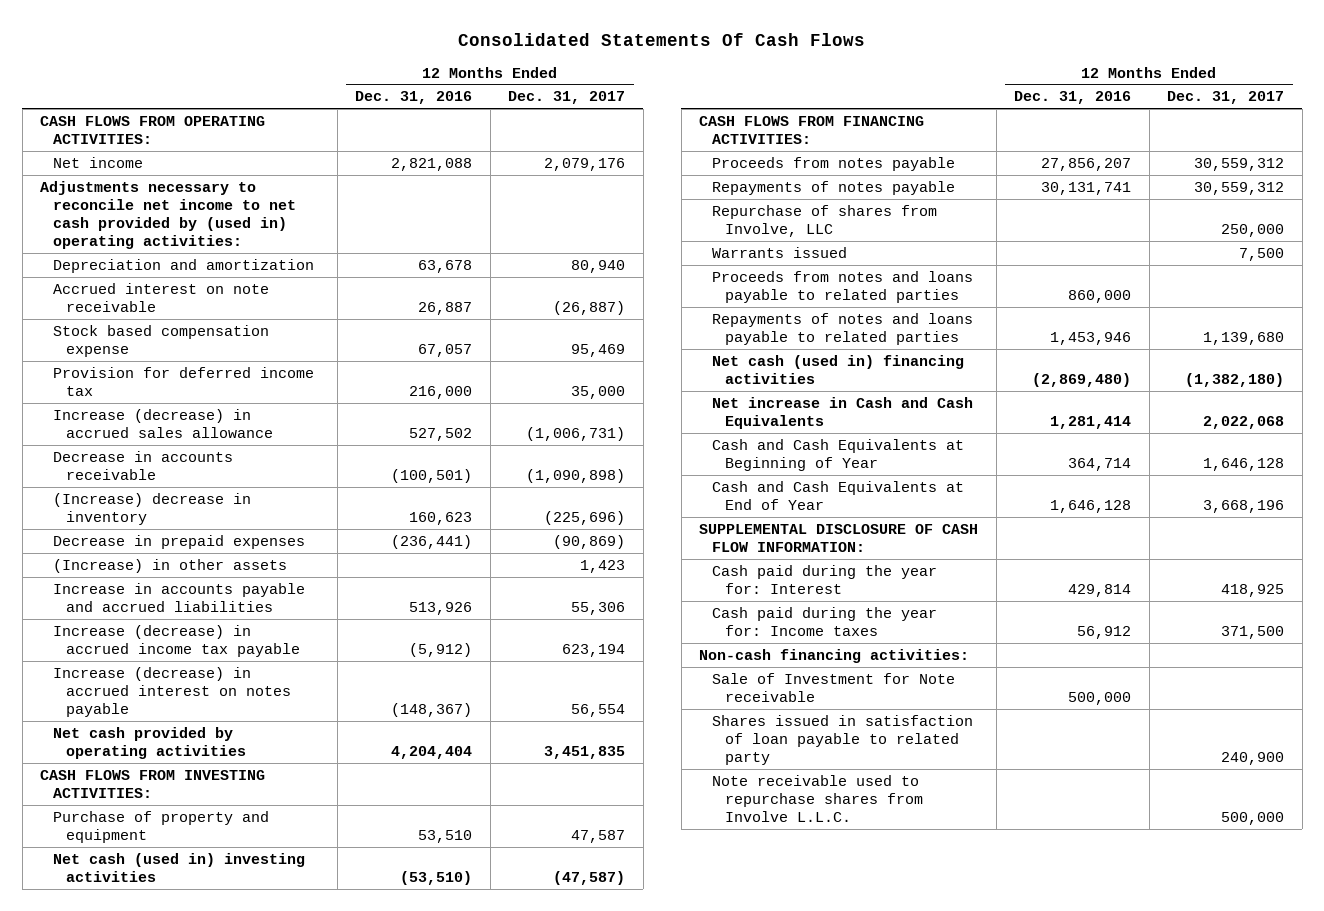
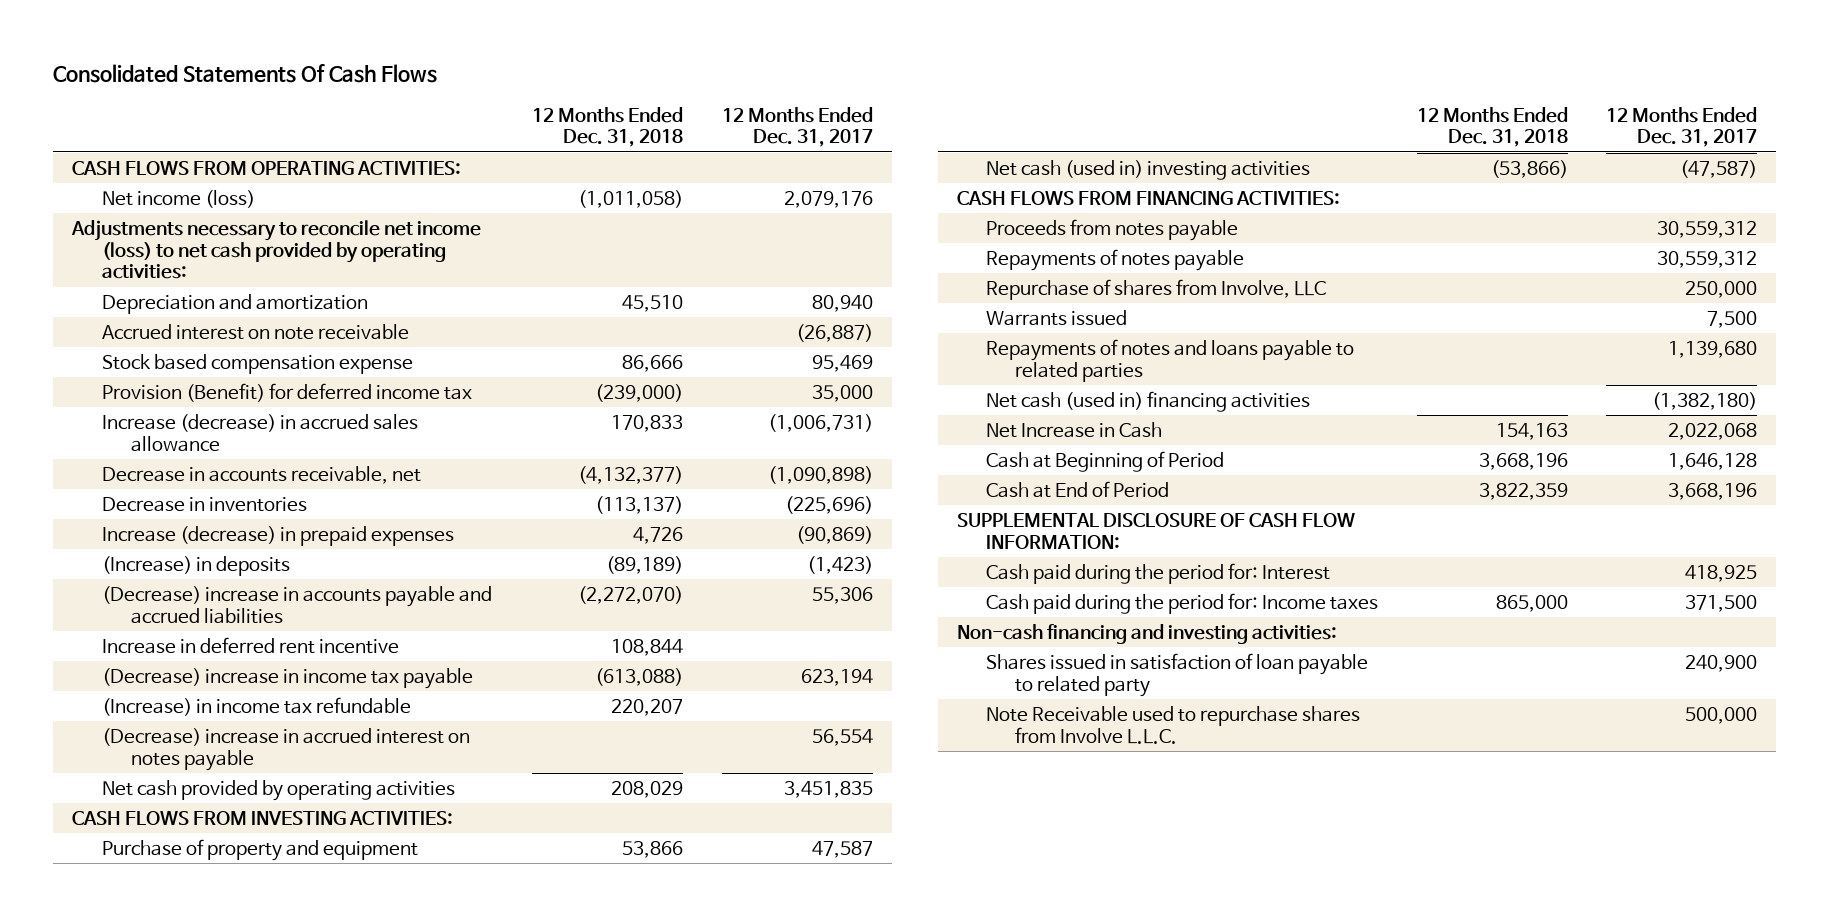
- | 12 Months Ended Dec. 31, 2016 | 12 Months Ended Dec. 31, 2017
+ | 12 Months Ended Dec. 31, 2018 | 12 Months Ended Dec. 31, 2017
- Net income | 2,821,088 | 2,079,176
- Adjustments necessary to reconcile net income to net cash provided by (used in) operating activities:
+ Net income (loss) | (1,011,058) | 2,079,176
+ Adjustments necessary to reconcile net income (loss) to net cash provided by operating activities:
- Provision for deferred income tax | 216,000 | 35,000
+ Provision (Benefit) for deferred income tax | (239,000) | 35,000
- Decrease in accounts receivable | (100,501) | (1,090,898)
- (Increase) decrease in inventory | 160,623 | (225,696)
- Decrease in prepaid expenses | (236,441) | (90,869)
- (Increase) in other assets | | 1,423
- Increase in accounts payable and accrued liabilities | 513,926 | 55,306
- Increase (decrease) in accrued income tax payable | (5,912) | 623,194
- Increase (decrease) in accrued interest on notes payable | (148,367) | 56,554
+ Decrease in accounts receivable, net | (4,132,377) | (1,090,898)
+ Decrease in inventories | (113,137) | (225,696)
+ Increase (decrease) in prepaid expenses | 4,726 | (90,869)
+ (Increase) in deposits | (89,189) | (1,423)
+ (Decrease) increase in accounts payable and accrued liabilities | (2,272,070) | 55,306
+ Increase in deferred rent incentive | 108,844 |
+ (Decrease) increase in income tax payable | (613,088) | 623,194
+ (Increase) in income tax refundable | 220,207 |
+ (Decrease) increase in accrued interest on notes payable | | 56,554
- Proceeds from notes and loans payable to related parties | 860,000 |
- Net increase in Cash and Cash Equivalents | 1,281,414 | 2,022,068
- Cash and Cash Equivalents at Beginning of Year | 364,714 | 1,646,128
- Cash and Cash Equivalents at End of Year | 1,646,128 | 3,668,196
+ Net Increase in Cash | 154,163 | 2,022,068
+ Cash at Beginning of Period | 3,668,196 | 1,646,128
+ Cash at End of Period | 3,822,359 | 3,668,196
- Cash paid during the year for: Interest | 429,814 | 418,925
- Cash paid during the year for: Income taxes | 56,912 | 371,500
- Non-cash financing activities:
- Sale of Investment for Note receivable | 500,000 |
+ Cash paid during the period for: Interest | | 418,925
+ Cash paid during the period for: Income taxes | 865,000 | 371,500
+ Non-cash financing and investing activities:
- Note receivable used to repurchase shares from Involve L.L.C. | | 500,000
+ Note Receivable used to repurchase shares from Involve L.L.C. | | 500,000

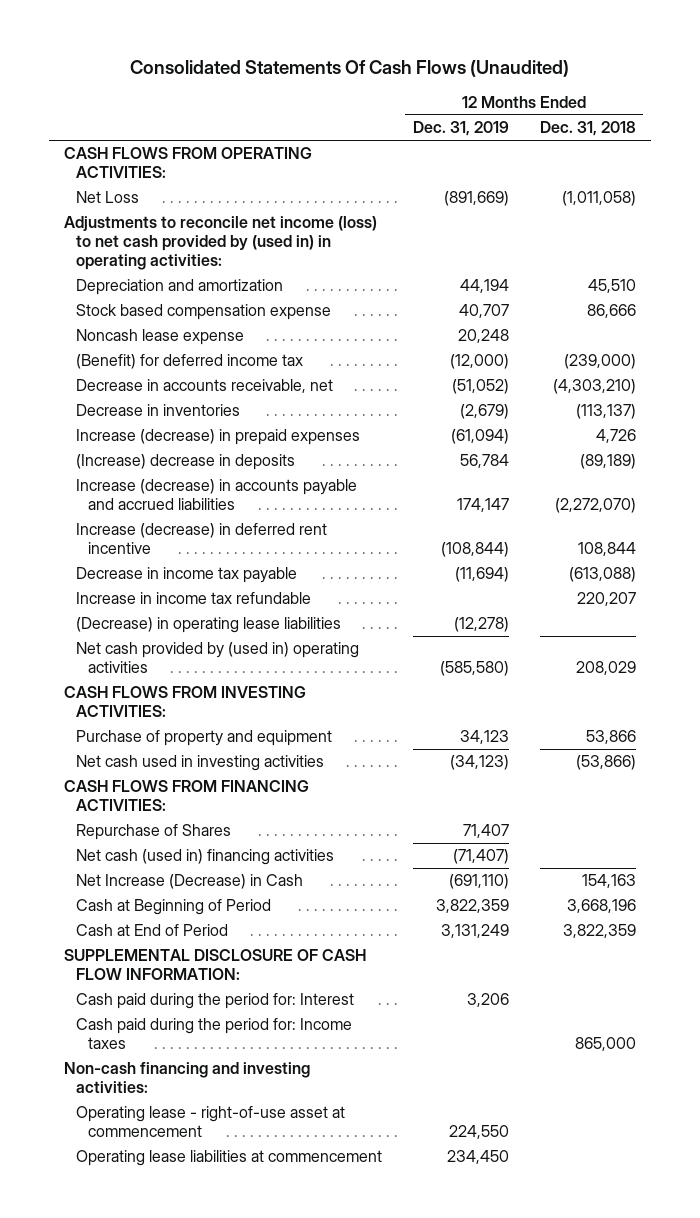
- Consolidated Statements Of Cash Flows
+ Consolidated Statements Of Cash Flows (Unaudited)
- | 12 Months Ended Dec. 31, 2018 | 12 Months Ended Dec. 31, 2017
+ | 12 Months Ended Dec. 31, 2019 | 12 Months Ended Dec. 31, 2018
- Net income (loss) | (1,011,058) | 2,079,176
- Adjustments necessary to reconcile net income (loss) to net cash provided by operating activities:
+ Net Loss | (891,669) | (1,011,058)
+ Adjustments to reconcile net income (loss) to net cash provided by (used in) in operating activities:
- Accrued interest on note receivable | | (26,887)
- Provision (Benefit) for deferred income tax | (239,000) | 35,000
- Increase (decrease) in accrued sales allowance | 170,833 | (1,006,731)
- Decrease in accounts receivable, net | (4,132,377) | (1,090,898)
+ Noncash lease expense | 20,248 |
+ (Benefit) for deferred income tax | (12,000) | (239,000)
+ Decrease in accounts receivable, net | (51,052) | (4,303,210)
- (Increase) in deposits | (89,189) | (1,423)
- (Decrease) increase in accounts payable and accrued liabilities | (2,272,070) | 55,306
- Increase in deferred rent incentive | 108,844 |
- (Decrease) increase in income tax payable | (613,088) | 623,194
- (Increase) in income tax refundable | 220,207 |
- (Decrease) increase in accrued interest on notes payable | | 56,554
- Net cash provided by operating activities | 208,029 | 3,451,835
+ (Increase) decrease in deposits | 56,784 | (89,189)
+ Increase (decrease) in accounts payable and accrued liabilities | 174,147 | (2,272,070)
+ Increase (decrease) in deferred rent incentive | (108,844) | 108,844
+ Decrease in income tax payable | (11,694) | (613,088)
+ Increase in income tax refundable | | 220,207
+ (Decrease) in operating lease liabilities | (12,278) |
+ Net cash provided by (used in) operating activities | (585,580) | 208,029
- Net cash (used in) investing activities | (53,866) | (47,587)
+ Net cash used in investing activities | (34,123) | (53,866)
- Proceeds from notes payable | | 30,559,312
- Repayments of notes payable | | 30,559,312
- Repurchase of shares from Involve, LLC | | 250,000
- Warrants issued | | 7,500
- Repayments of notes and loans payable to related parties | | 1,139,680
+ Repurchase of Shares | 71,407 |
- Net Increase in Cash | 154,163 | 2,022,068
+ Net Increase (Decrease) in Cash | (691,110) | 154,163
- Shares issued in satisfaction of loan payable to related party | | 240,900
- Note Receivable used to repurchase shares from Involve L.L.C. | | 500,000
+ Operating lease - right-of-use asset at commencement | 224,550 |
+ Operating lease liabilities at commencement | 234,450 |

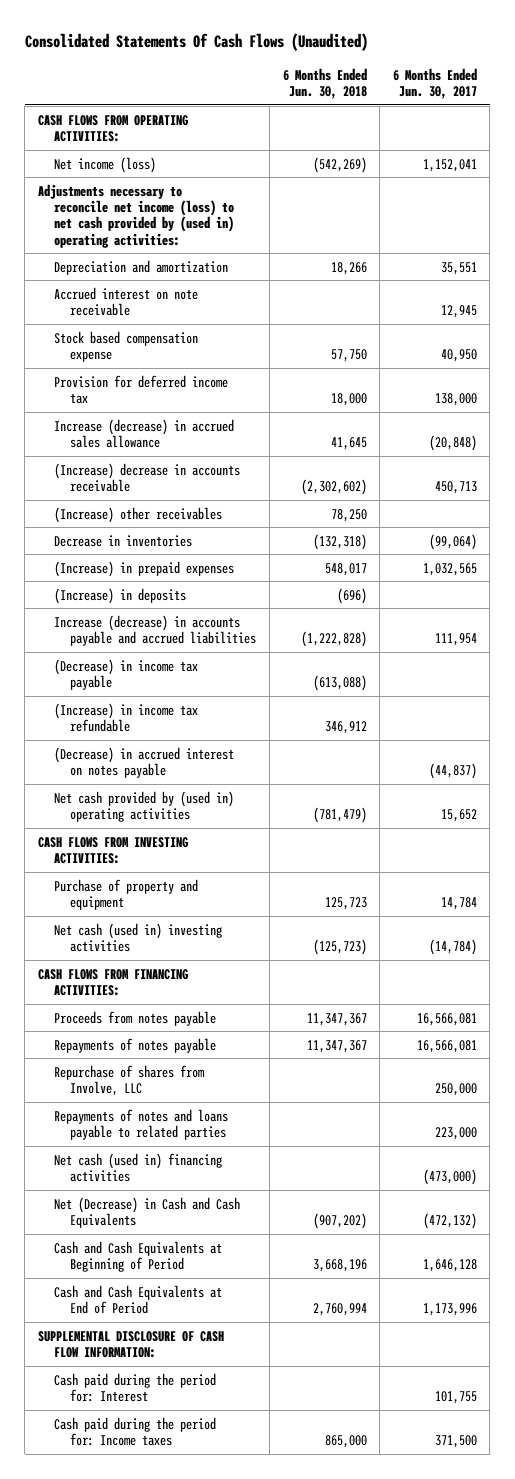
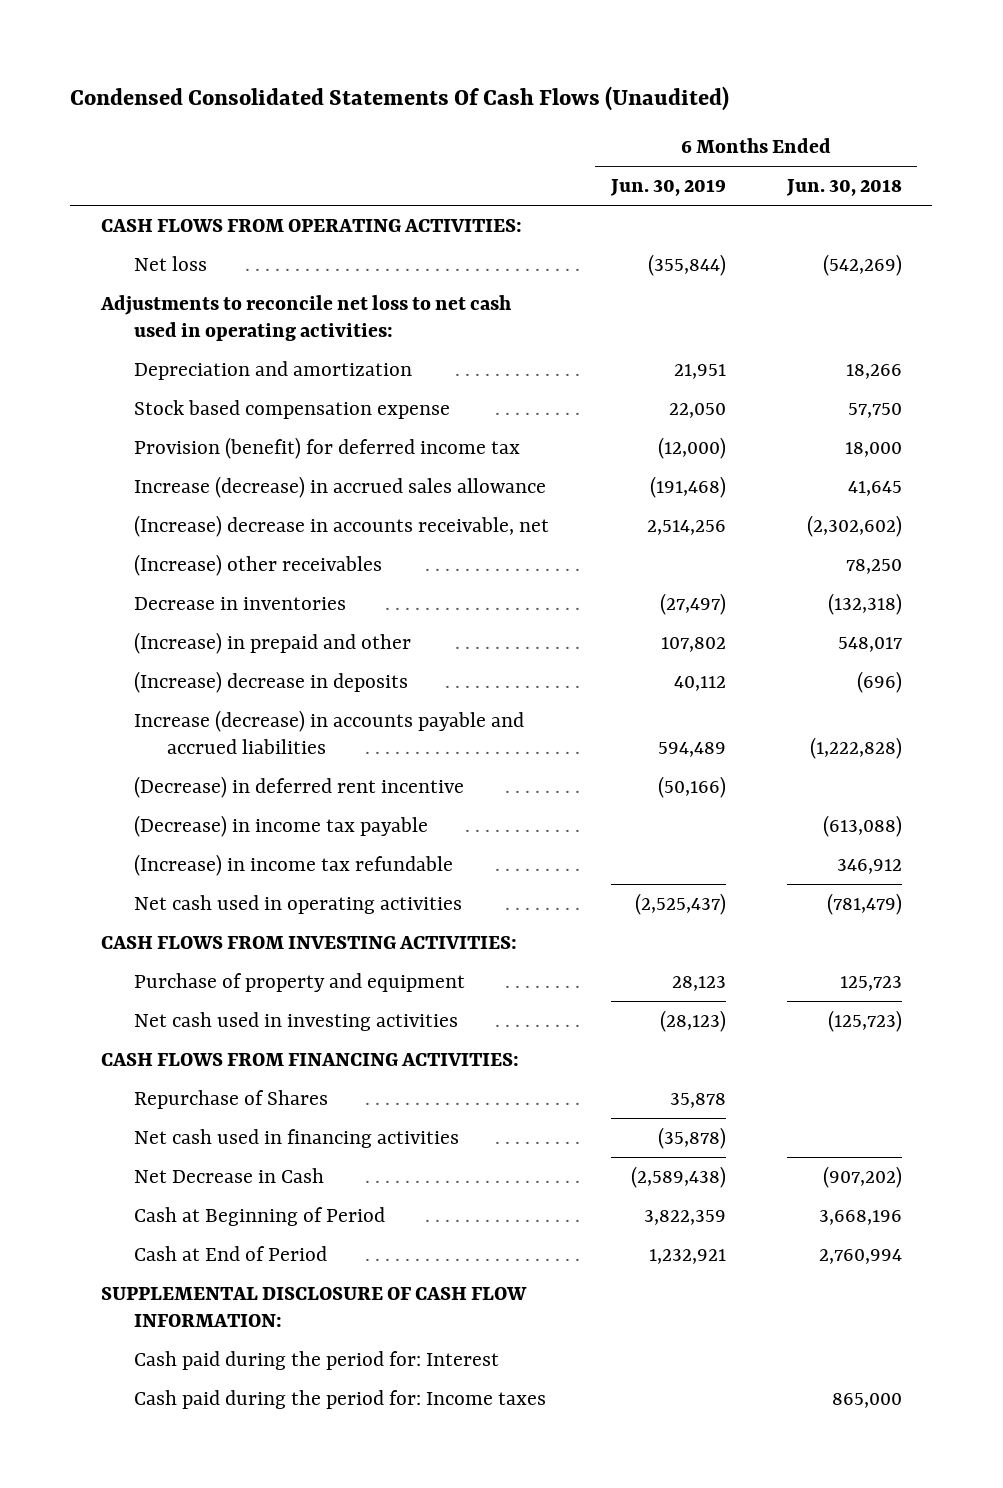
- Consolidated Statements Of Cash Flows (Unaudited)
+ Condensed Consolidated Statements Of Cash Flows (Unaudited)
- | 6 Months Ended Jun. 30, 2018 | 6 Months Ended Jun. 30, 2017
+ | 6 Months Ended Jun. 30, 2019 | 6 Months Ended Jun. 30, 2018
- Net income (loss) | (542,269) | 1,152,041
- Adjustments necessary to reconcile net income (loss) to net cash provided by (used in) operating activities:
+ Net loss | (355,844) | (542,269)
+ Adjustments to reconcile net loss to net cash used in operating activities:
- Accrued interest on note receivable | | 12,945
- Provision for deferred income tax | 18,000 | 138,000
+ Provision (benefit) for deferred income tax | (12,000) | 18,000
- (Increase) decrease in accounts receivable | (2,302,602) | 450,713
+ (Increase) decrease in accounts receivable, net | 2,514,256 | (2,302,602)
- (Increase) in prepaid expenses | 548,017 | 1,032,565
- (Increase) in deposits | (696) |
+ (Increase) in prepaid and other | 107,802 | 548,017
+ (Increase) decrease in deposits | 40,112 | (696)
+ (Decrease) in deferred rent incentive | (50,166) |
- (Decrease) in accrued interest on notes payable | | (44,837)
- Net cash provided by (used in) operating activities | (781,479) | 15,652
+ Net cash used in operating activities | (2,525,437) | (781,479)
- Net cash (used in) investing activities | (125,723) | (14,784)
+ Net cash used in investing activities | (28,123) | (125,723)
- Proceeds from notes payable | 11,347,367 | 16,566,081
- Repayments of notes payable | 11,347,367 | 16,566,081
- Repurchase of shares from Involve, LLC | | 250,000
- Repayments of notes and loans payable to related parties | | 223,000
- Net cash (used in) financing activities | | (473,000)
- Net (Decrease) in Cash and Cash Equivalents | (907,202) | (472,132)
- Cash and Cash Equivalents at Beginning of Period | 3,668,196 | 1,646,128
- Cash and Cash Equivalents at End of Period | 2,760,994 | 1,173,996
+ Repurchase of Shares | 35,878 |
+ Net cash used in financing activities | (35,878) |
+ Net Decrease in Cash | (2,589,438) | (907,202)
+ Cash at Beginning of Period | 3,822,359 | 3,668,196
+ Cash at End of Period | 1,232,921 | 2,760,994

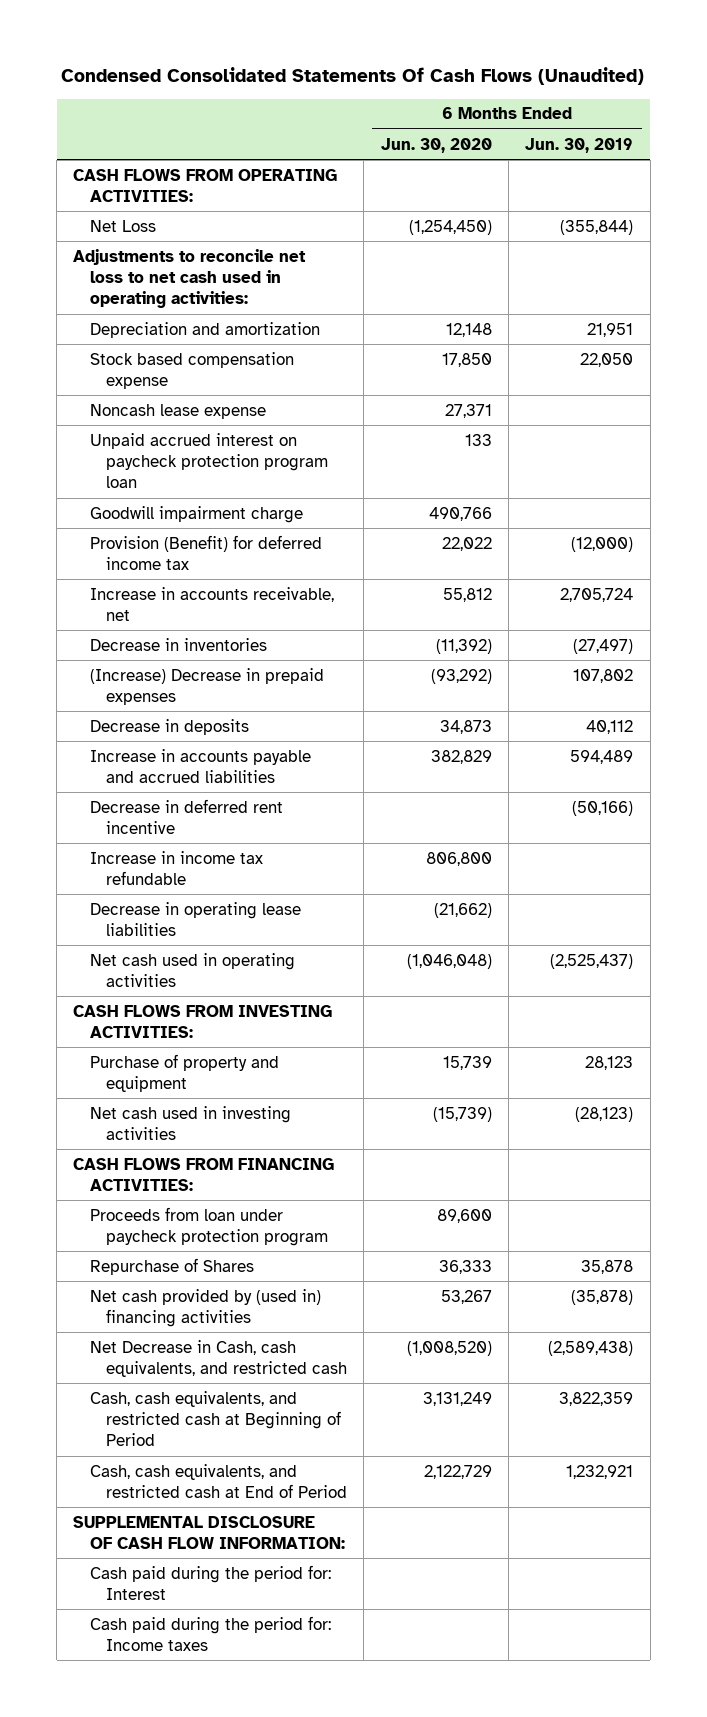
- | 6 Months Ended Jun. 30, 2019 | 6 Months Ended Jun. 30, 2018
+ | 6 Months Ended Jun. 30, 2020 | 6 Months Ended Jun. 30, 2019
- Net loss | (355,844) | (542,269)
+ Net Loss | (1,254,450) | (355,844)
- Provision (benefit) for deferred income tax | (12,000) | 18,000
- Increase (decrease) in accrued sales allowance | (191,468) | 41,645
- (Increase) decrease in accounts receivable, net | 2,514,256 | (2,302,602)
- (Increase) other receivables | | 78,250
+ Noncash lease expense | 27,371 |
+ Unpaid accrued interest on paycheck protection program loan | 133 |
+ Goodwill impairment charge | 490,766 |
+ Provision (Benefit) for deferred income tax | 22,022 | (12,000)
+ Increase in accounts receivable, net | 55,812 | 2,705,724
- (Increase) in prepaid and other | 107,802 | 548,017
- (Increase) decrease in deposits | 40,112 | (696)
- Increase (decrease) in accounts payable and accrued liabilities | 594,489 | (1,222,828)
- (Decrease) in deferred rent incentive | (50,166) |
- (Decrease) in income tax payable | | (613,088)
- (Increase) in income tax refundable | | 346,912
+ (Increase) Decrease in prepaid expenses | (93,292) | 107,802
+ Decrease in deposits | 34,873 | 40,112
+ Increase in accounts payable and accrued liabilities | 382,829 | 594,489
+ Decrease in deferred rent incentive | | (50,166)
+ Increase in income tax refundable | 806,800 |
+ Decrease in operating lease liabilities | (21,662) |
+ Proceeds from loan under paycheck protection program | 89,600 |
- Net cash used in financing activities | (35,878) |
- Net Decrease in Cash | (2,589,438) | (907,202)
- Cash at Beginning of Period | 3,822,359 | 3,668,196
- Cash at End of Period | 1,232,921 | 2,760,994
+ Net cash provided by (used in) financing activities | 53,267 | (35,878)
+ Net Decrease in Cash, cash equivalents, and restricted cash | (1,008,520) | (2,589,438)
+ Cash, cash equivalents, and restricted cash at Beginning of Period | 3,131,249 | 3,822,359
+ Cash, cash equivalents, and restricted cash at End of Period | 2,122,729 | 1,232,921

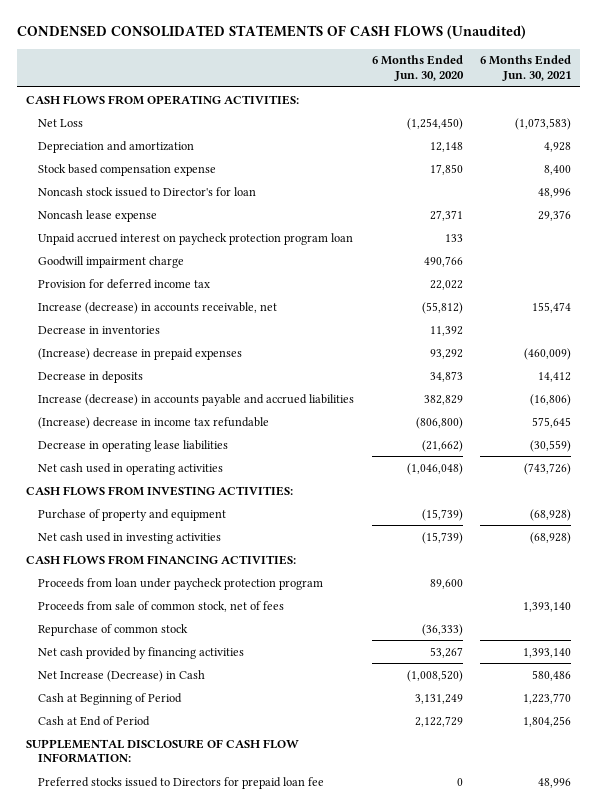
- Condensed Consolidated Statements Of Cash Flows (Unaudited)
+ CONDENSED CONSOLIDATED STATEMENTS OF CASH FLOWS (Unaudited)
- | 6 Months Ended Jun. 30, 2020 | 6 Months Ended Jun. 30, 2019
+ | 6 Months Ended Jun. 30, 2020 | 6 Months Ended Jun. 30, 2021
- Adjustments to reconcile net loss to net cash used in operating activities:
+ Noncash stock issued to Director's for loan | | 48,996
- Provision (Benefit) for deferred income tax | 22,022 | (12,000)
- Increase in accounts receivable, net | 55,812 | 2,705,724
- Decrease in inventories | (11,392) | (27,497)
- (Increase) Decrease in prepaid expenses | (93,292) | 107,802
+ Provision for deferred income tax | 22,022 |
+ Increase (decrease) in accounts receivable, net | (55,812) | 155,474
+ Decrease in inventories | 11,392 |
+ (Increase) decrease in prepaid expenses | 93,292 | (460,009)
- Increase in accounts payable and accrued liabilities | 382,829 | 594,489
- Decrease in deferred rent incentive | | (50,166)
- Increase in income tax refundable | 806,800 |
+ Increase (decrease) in accounts payable and accrued liabilities | 382,829 | (16,806)
+ (Increase) decrease in income tax refundable | (806,800) | 575,645
- Purchase of property and equipment | 15,739 | 28,123
+ Purchase of property and equipment | (15,739) | (68,928)
- Repurchase of Shares | 36,333 | 35,878
- Net cash provided by (used in) financing activities | 53,267 | (35,878)
- Net Decrease in Cash, cash equivalents, and restricted cash | (1,008,520) | (2,589,438)
- Cash, cash equivalents, and restricted cash at Beginning of Period | 3,131,249 | 3,822,359
- Cash, cash equivalents, and restricted cash at End of Period | 2,122,729 | 1,232,921
+ Proceeds from sale of common stock, net of fees | | 1,393,140
+ Repurchase of common stock | (36,333) |
+ Net cash provided by financing activities | 53,267 | 1,393,140
+ Net Increase (Decrease) in Cash | (1,008,520) | 580,486
+ Cash at Beginning of Period | 3,131,249 | 1,223,770
+ Cash at End of Period | 2,122,729 | 1,804,256
- Cash paid during the period for: Interest
- Cash paid during the period for: Income taxes
+ Preferred stocks issued to Directors for prepaid loan fee | 0 | 48,996

